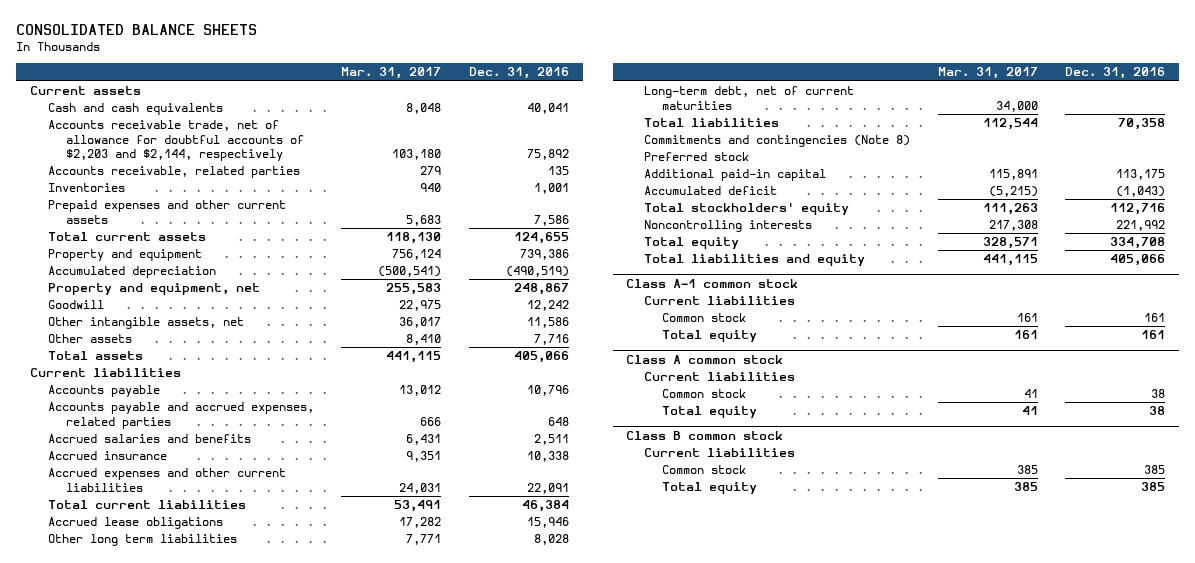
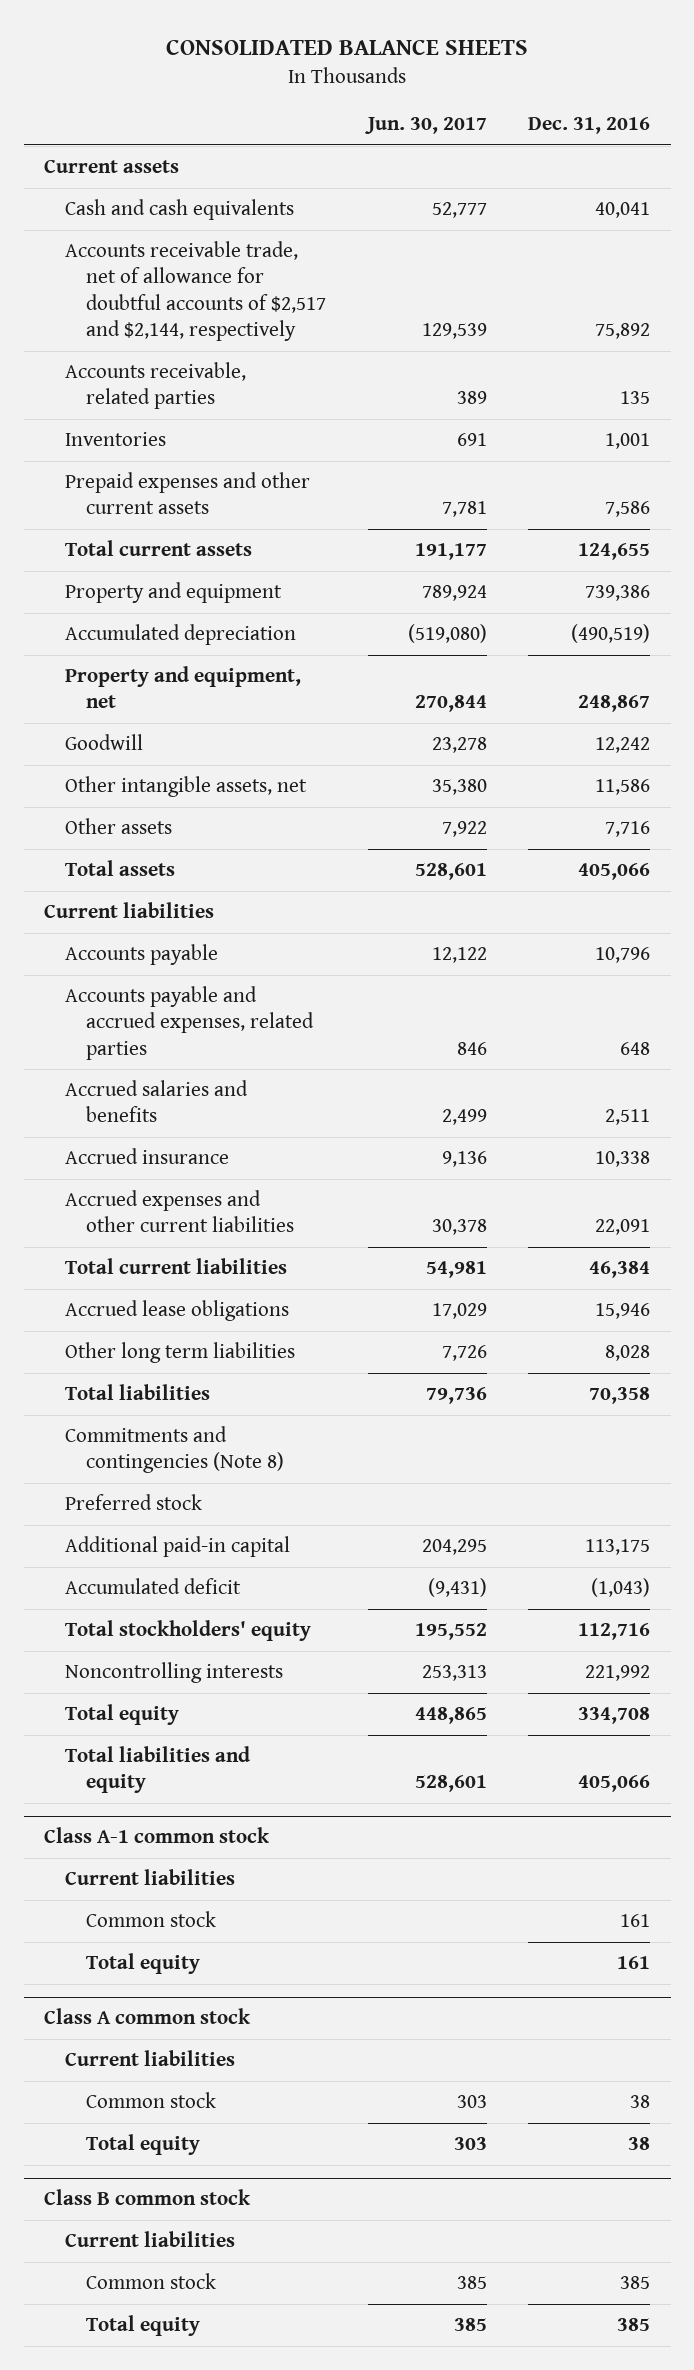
- | Mar. 31, 2017 | Dec. 31, 2016
+ | Jun. 30, 2017 | Dec. 31, 2016
- Accounts receivable trade, net of allowance for doubtful accounts of $2,203 and $2,144, respectively | 103,180 | 75,892
+ Accounts receivable trade, net of allowance for doubtful accounts of $2,517 and $2,144, respectively | 129,539 | 75,892
- Long-term debt, net of current maturities | 34,000 |

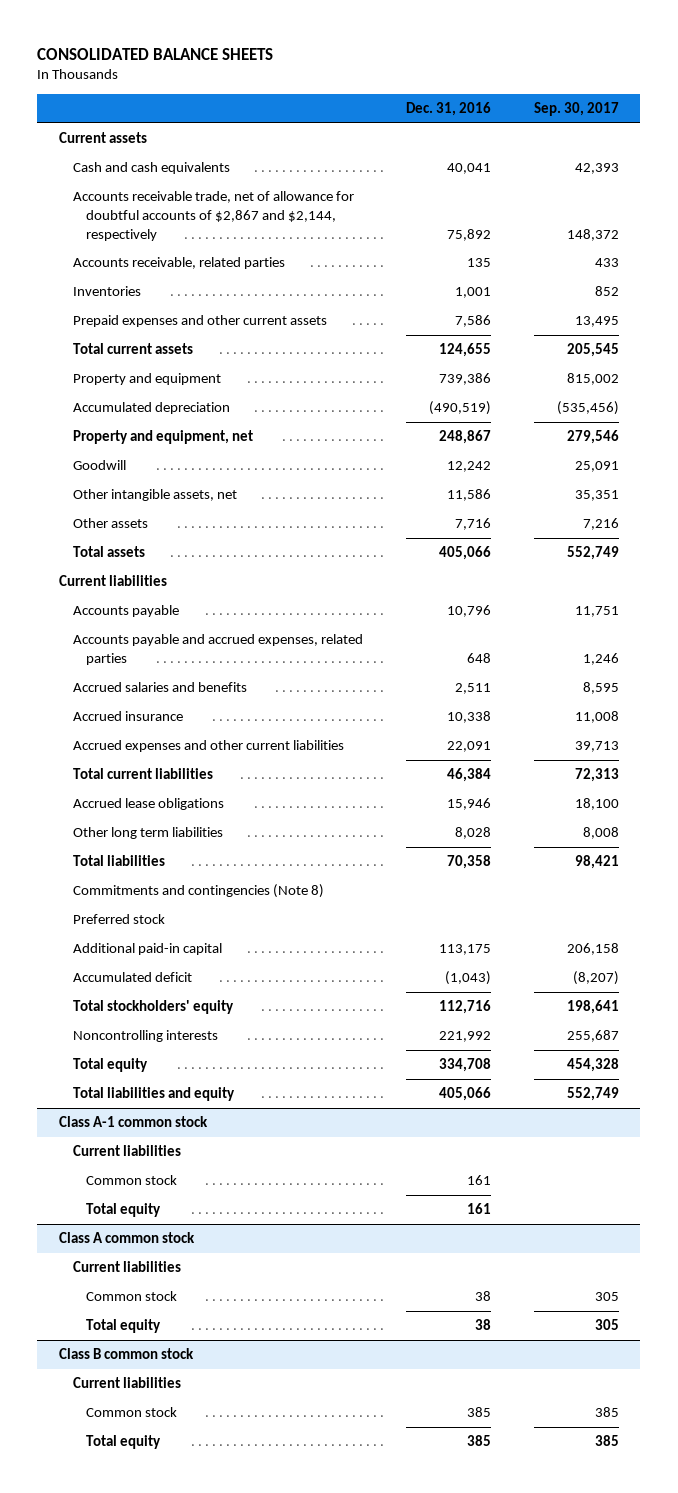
- | Jun. 30, 2017 | Dec. 31, 2016
+ | Dec. 31, 2016 | Sep. 30, 2017
- Accounts receivable trade, net of allowance for doubtful accounts of $2,517 and $2,144, respectively | 129,539 | 75,892
+ Accounts receivable trade, net of allowance for doubtful accounts of $2,867 and $2,144, respectively | 75,892 | 148,372

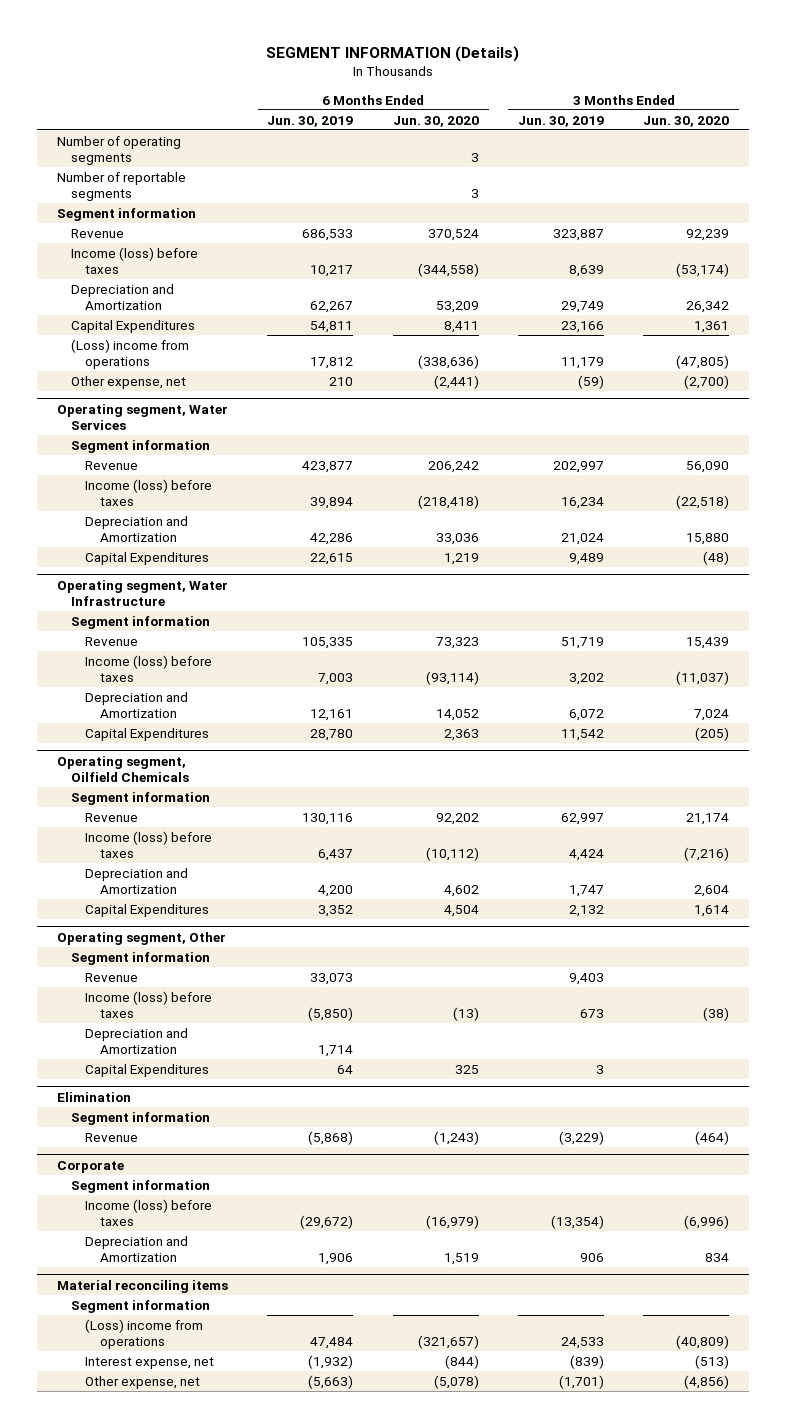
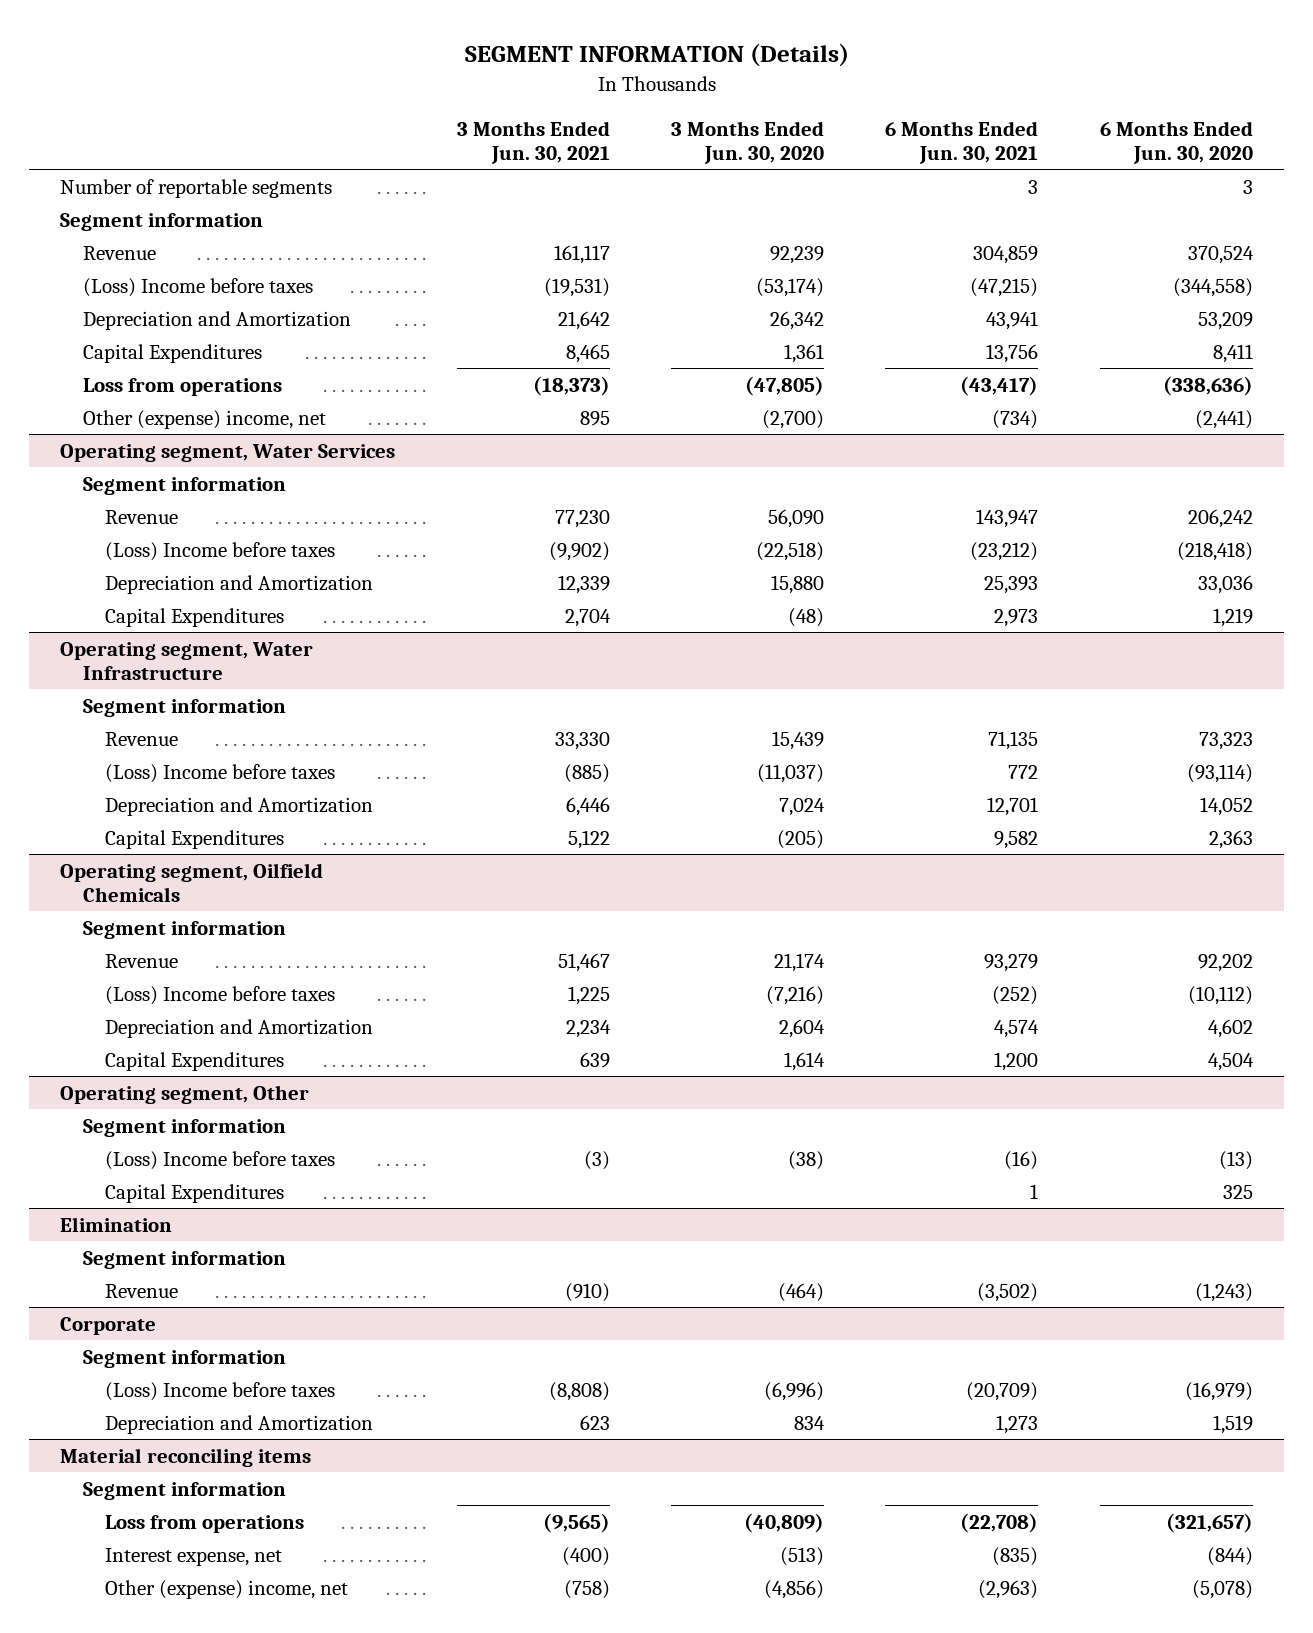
- | 6 Months Ended Jun. 30, 2019 | 6 Months Ended Jun. 30, 2020 | 3 Months Ended Jun. 30, 2019 | 3 Months Ended Jun. 30, 2020
+ | 3 Months Ended Jun. 30, 2021 | 3 Months Ended Jun. 30, 2020 | 6 Months Ended Jun. 30, 2021 | 6 Months Ended Jun. 30, 2020
- Number of operating segments | | 3 | |
- Income (loss) before taxes | 10,217 | (344,558) | 8,639 | (53,174)
+ (Loss) Income before taxes | (19,531) | (53,174) | (47,215) | (344,558)
- (Loss) income from operations | 17,812 | (338,636) | 11,179 | (47,805)
- Other expense, net | 210 | (2,441) | (59) | (2,700)
+ Loss from operations | (18,373) | (47,805) | (43,417) | (338,636)
+ Other (expense) income, net | 895 | (2,700) | (734) | (2,441)
@ Operating segment, Water Services
- Income (loss) before taxes | 39,894 | (218,418) | 16,234 | (22,518)
+ (Loss) Income before taxes | (9,902) | (22,518) | (23,212) | (218,418)
@ Operating segment, Water Infrastructure
- Income (loss) before taxes | 7,003 | (93,114) | 3,202 | (11,037)
+ (Loss) Income before taxes | (885) | (11,037) | 772 | (93,114)
@ Operating segment, Oilfield Chemicals
- Income (loss) before taxes | 6,437 | (10,112) | 4,424 | (7,216)
+ (Loss) Income before taxes | 1,225 | (7,216) | (252) | (10,112)
@ Operating segment, Other
- Revenue | 33,073 | | 9,403 |
- Income (loss) before taxes | (5,850) | (13) | 673 | (38)
- Depreciation and Amortization | 1,714 | | |
+ (Loss) Income before taxes | (3) | (38) | (16) | (13)
@ Corporate
- Income (loss) before taxes | (29,672) | (16,979) | (13,354) | (6,996)
+ (Loss) Income before taxes | (8,808) | (6,996) | (20,709) | (16,979)
@ Material reconciling items
- (Loss) income from operations | 47,484 | (321,657) | 24,533 | (40,809)
+ Loss from operations | (9,565) | (40,809) | (22,708) | (321,657)
- Other expense, net | (5,663) | (5,078) | (1,701) | (4,856)
+ Other (expense) income, net | (758) | (4,856) | (2,963) | (5,078)

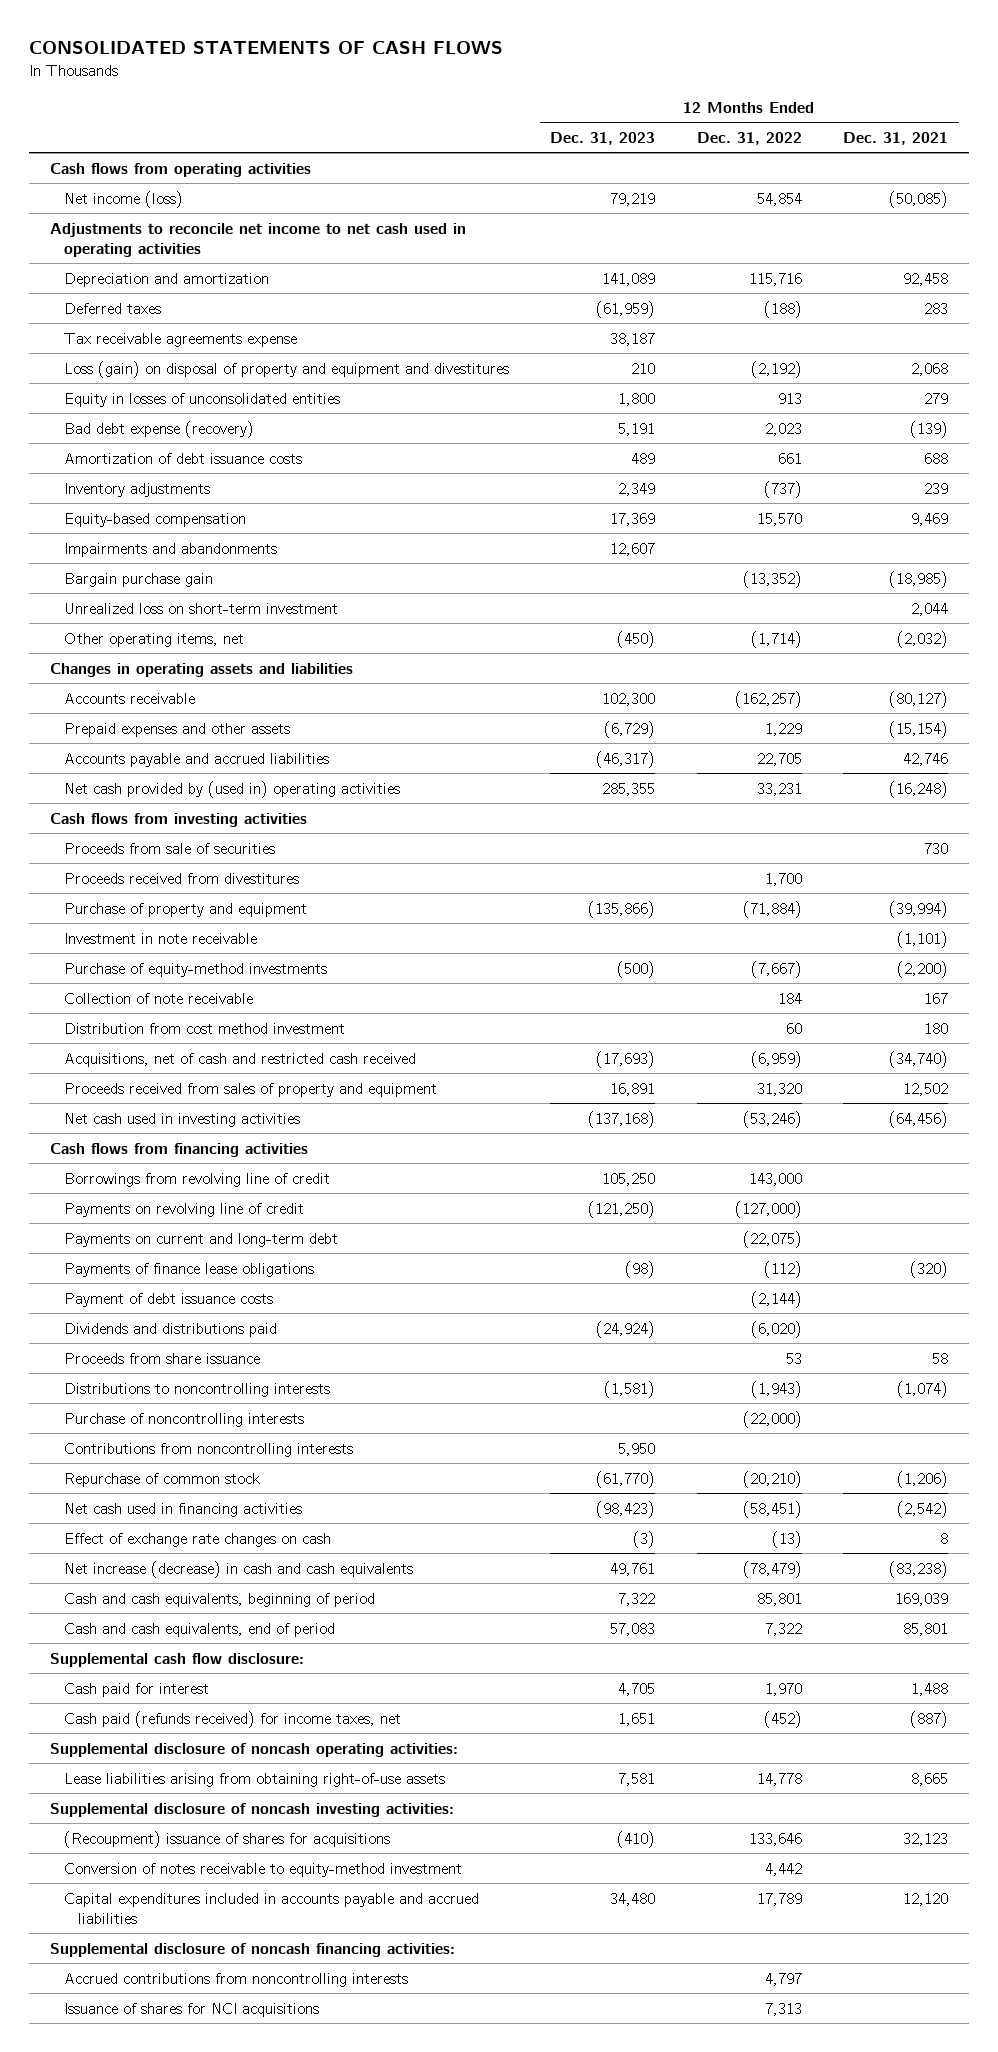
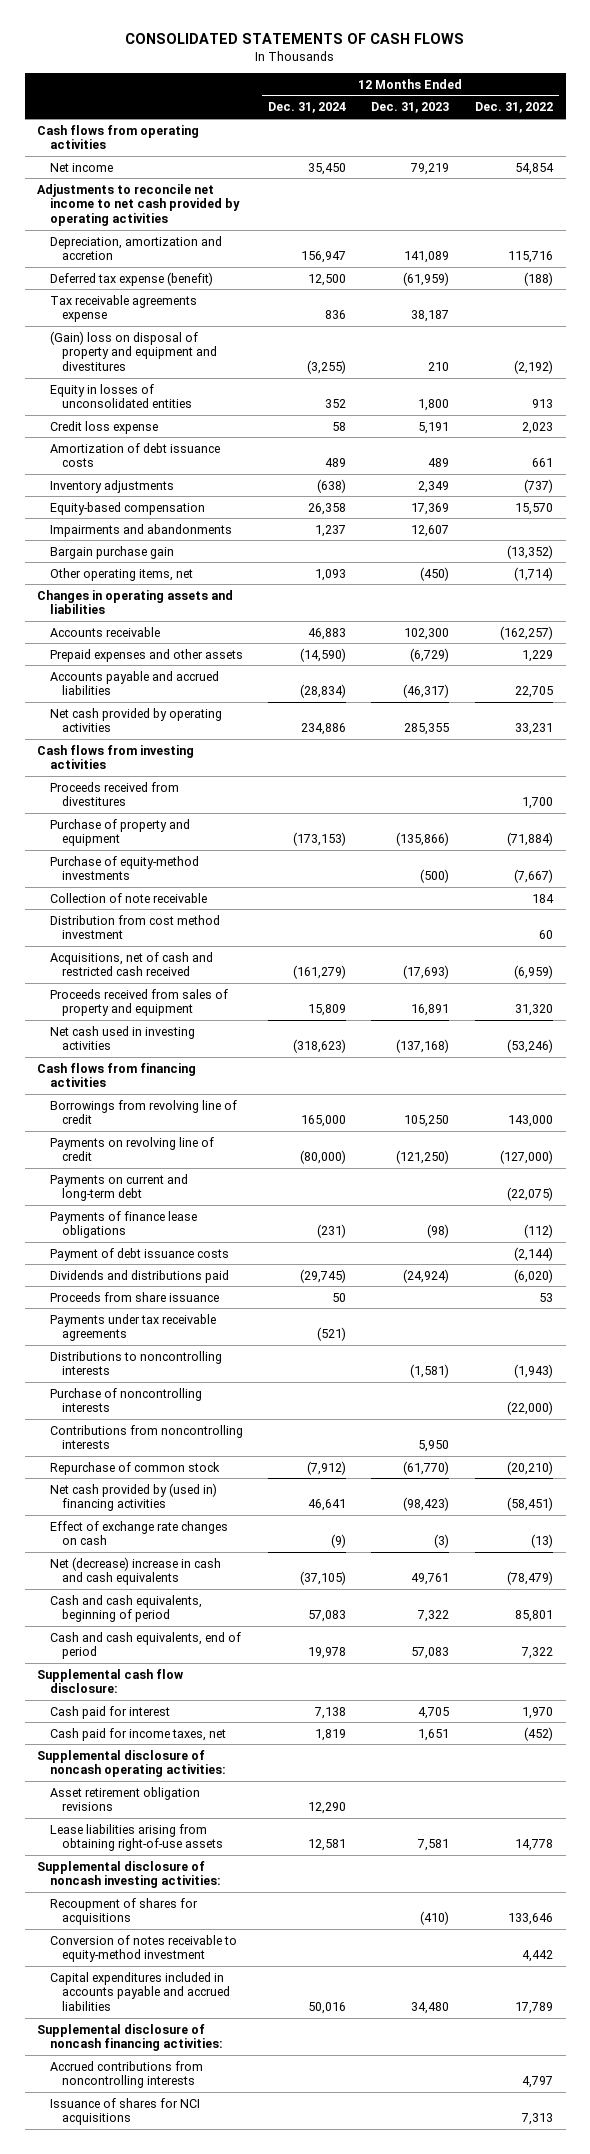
- | 12 Months Ended Dec. 31, 2023 | 12 Months Ended Dec. 31, 2022 | 12 Months Ended Dec. 31, 2021
+ | 12 Months Ended Dec. 31, 2024 | 12 Months Ended Dec. 31, 2023 | 12 Months Ended Dec. 31, 2022
- Net income (loss) | 79,219 | 54,854 | (50,085)
- Adjustments to reconcile net income to net cash used in operating activities
- Depreciation and amortization | 141,089 | 115,716 | 92,458
- Deferred taxes | (61,959) | (188) | 283
+ Net income | 35,450 | 79,219 | 54,854
+ Adjustments to reconcile net income to net cash provided by operating activities
+ Depreciation, amortization and accretion | 156,947 | 141,089 | 115,716
+ Deferred tax expense (benefit) | 12,500 | (61,959) | (188)
- Loss (gain) on disposal of property and equipment and divestitures | 210 | (2,192) | 2,068
+ (Gain) loss on disposal of property and equipment and divestitures | (3,255) | 210 | (2,192)
- Bad debt expense (recovery) | 5,191 | 2,023 | (139)
+ Credit loss expense | 58 | 5,191 | 2,023
- Unrealized loss on short-term investment | | | 2,044
- Net cash provided by (used in) operating activities | 285,355 | 33,231 | (16,248)
+ Net cash provided by operating activities | 234,886 | 285,355 | 33,231
- Proceeds from sale of securities | | | 730
- Investment in note receivable | | | (1,101)
+ Payments under tax receivable agreements | (521) | |
- Net cash used in financing activities | (98,423) | (58,451) | (2,542)
+ Net cash provided by (used in) financing activities | 46,641 | (98,423) | (58,451)
- Net increase (decrease) in cash and cash equivalents | 49,761 | (78,479) | (83,238)
+ Net (decrease) increase in cash and cash equivalents | (37,105) | 49,761 | (78,479)
- Cash paid (refunds received) for income taxes, net | 1,651 | (452) | (887)
+ Cash paid for income taxes, net | 1,819 | 1,651 | (452)
+ Asset retirement obligation revisions | 12,290 | |
- (Recoupment) issuance of shares for acquisitions | (410) | 133,646 | 32,123
+ Recoupment of shares for acquisitions | | (410) | 133,646

